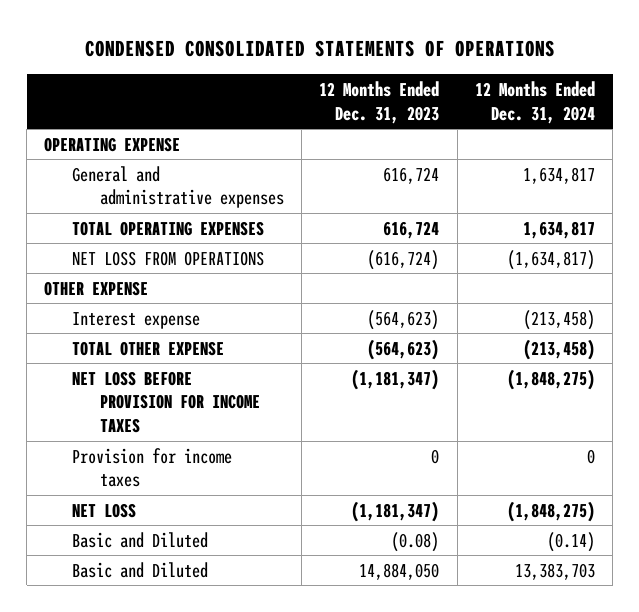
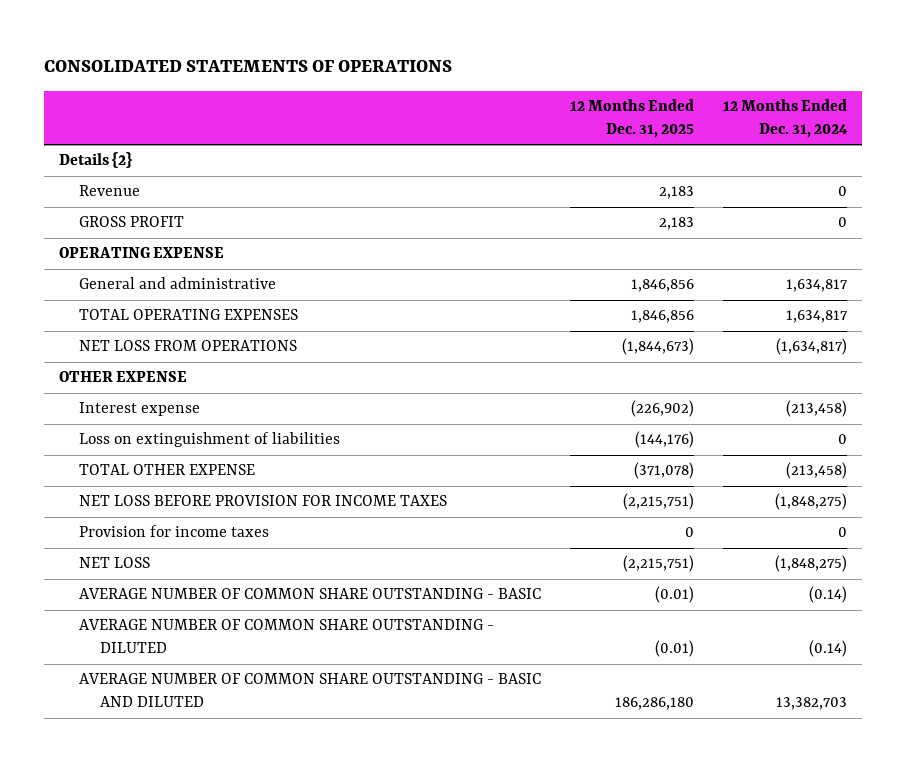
- CONDENSED CONSOLIDATED STATEMENTS OF OPERATIONS
+ CONSOLIDATED STATEMENTS OF OPERATIONS
- | 12 Months Ended Dec. 31, 2023 | 12 Months Ended Dec. 31, 2024
+ | 12 Months Ended Dec. 31, 2025 | 12 Months Ended Dec. 31, 2024
+ Details {2}
+ Revenue | 2,183 | 0
+ GROSS PROFIT | 2,183 | 0
- General and administrative expenses | 616,724 | 1,634,817
+ General and administrative | 1,846,856 | 1,634,817
+ Loss on extinguishment of liabilities | (144,176) | 0
- Basic and Diluted | (0.08) | (0.14)
- Basic and Diluted | 14,884,050 | 13,383,703
+ AVERAGE NUMBER OF COMMON SHARE OUTSTANDING - BASIC | (0.01) | (0.14)
+ AVERAGE NUMBER OF COMMON SHARE OUTSTANDING - DILUTED | (0.01) | (0.14)
+ AVERAGE NUMBER OF COMMON SHARE OUTSTANDING - BASIC AND DILUTED | 186,286,180 | 13,382,703

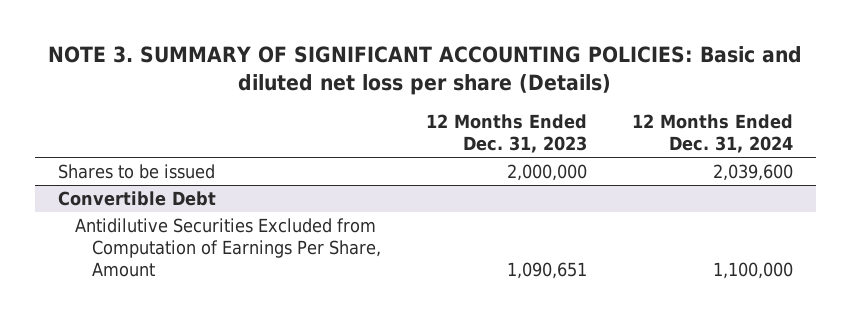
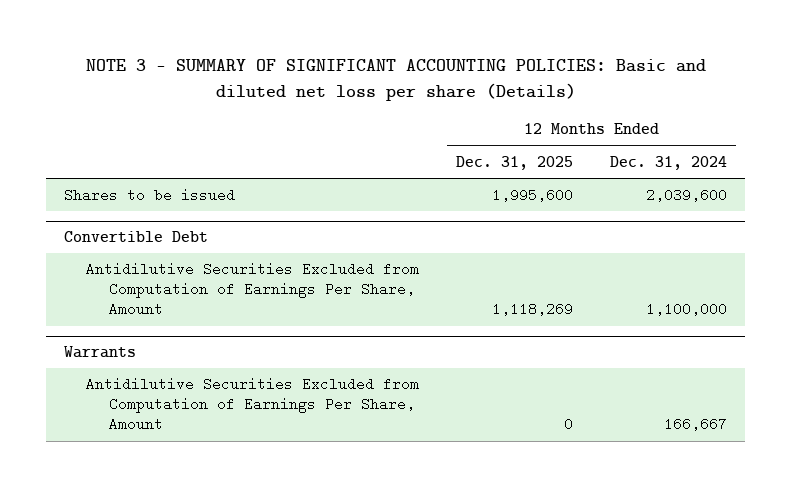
- NOTE 3. SUMMARY OF SIGNIFICANT ACCOUNTING POLICIES: Basic and diluted net loss per share (Details)
+ NOTE 3 - SUMMARY OF SIGNIFICANT ACCOUNTING POLICIES: Basic and diluted net loss per share (Details)
- | 12 Months Ended Dec. 31, 2023 | 12 Months Ended Dec. 31, 2024
+ | 12 Months Ended Dec. 31, 2025 | 12 Months Ended Dec. 31, 2024
+ Warrants
+ Antidilutive Securities Excluded from Computation of Earnings Per Share, Amount | 0 | 166,667

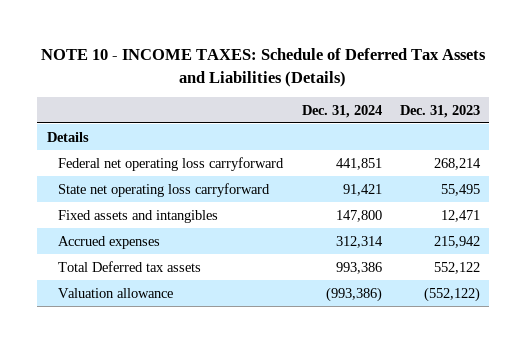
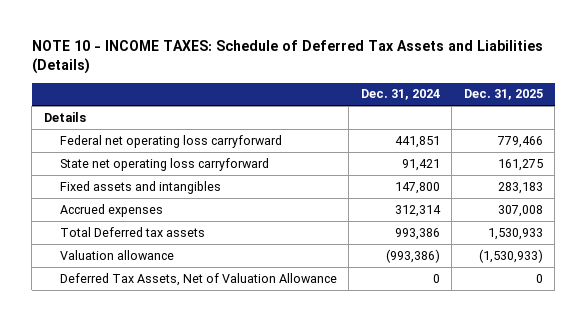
- | Dec. 31, 2024 | Dec. 31, 2023
+ | Dec. 31, 2024 | Dec. 31, 2025
+ Deferred Tax Assets, Net of Valuation Allowance | 0 | 0

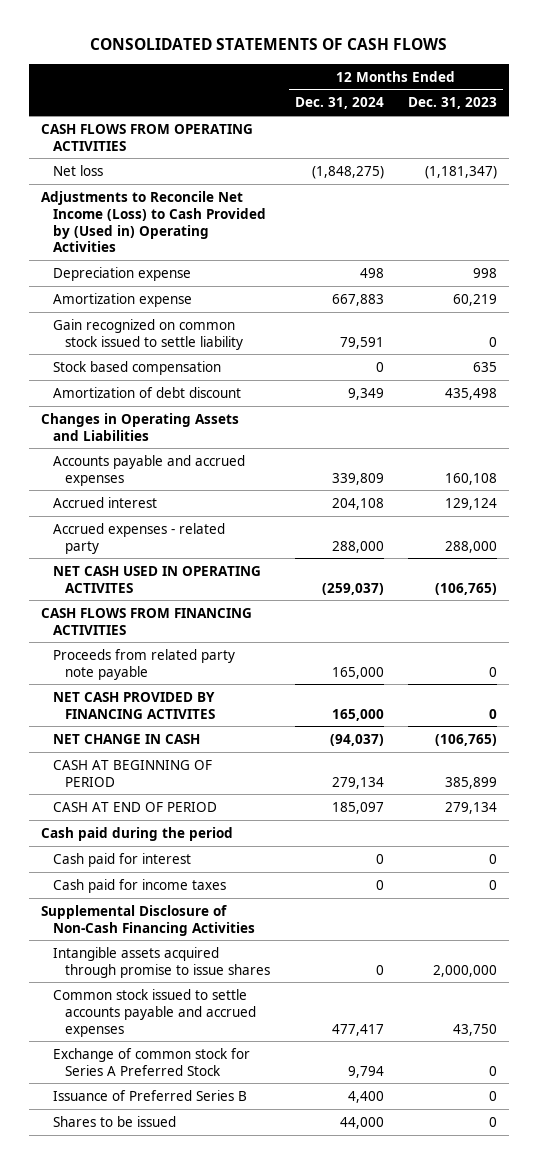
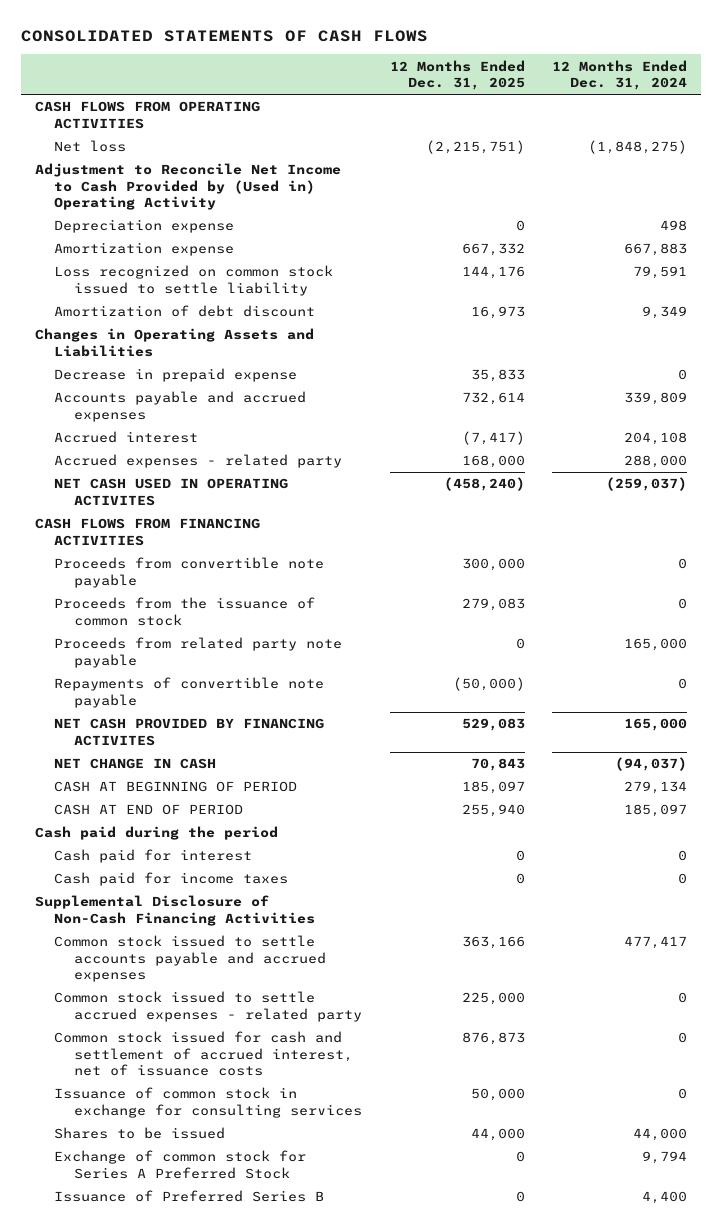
- | 12 Months Ended Dec. 31, 2024 | 12 Months Ended Dec. 31, 2023
+ | 12 Months Ended Dec. 31, 2025 | 12 Months Ended Dec. 31, 2024
- Adjustments to Reconcile Net Income (Loss) to Cash Provided by (Used in) Operating Activities
+ Adjustment to Reconcile Net Income to Cash Provided by (Used in) Operating Activity
- Gain recognized on common stock issued to settle liability | 79,591 | 0
- Stock based compensation | 0 | 635
+ Loss recognized on common stock issued to settle liability | 144,176 | 79,591
+ Decrease in prepaid expense | 35,833 | 0
+ Proceeds from convertible note payable | 300,000 | 0
+ Proceeds from the issuance of common stock | 279,083 | 0
+ Repayments of convertible note payable | (50,000) | 0
- Intangible assets acquired through promise to issue shares | 0 | 2,000,000
+ Common stock issued to settle accrued expenses - related party | 225,000 | 0
+ Common stock issued for cash and settlement of accrued interest, net of issuance costs | 876,873 | 0
+ Issuance of common stock in exchange for consulting services | 50,000 | 0
moved up: Shares to be issued | 44,000 | 44,000

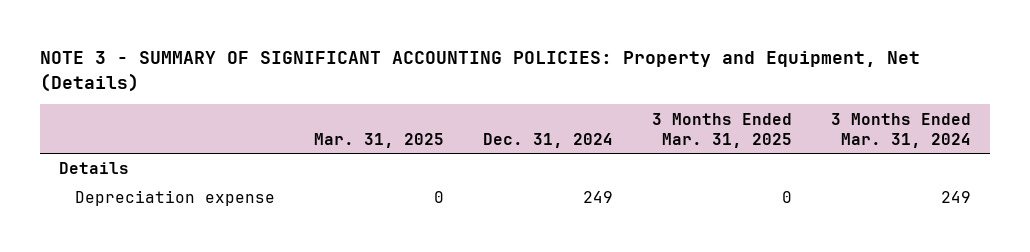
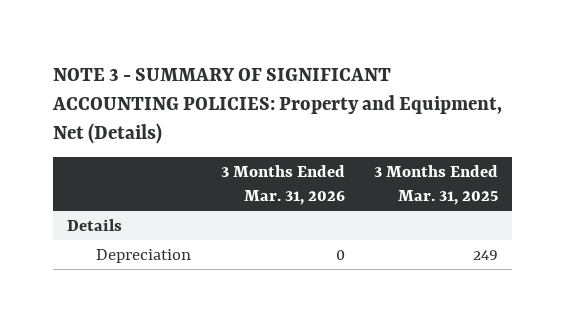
- | Mar. 31, 2025 | Dec. 31, 2024 | 3 Months Ended Mar. 31, 2025 | 3 Months Ended Mar. 31, 2024
+ | 3 Months Ended Mar. 31, 2026 | 3 Months Ended Mar. 31, 2025
- Depreciation expense | 0 | 249 | 0 | 249
+ Depreciation | 0 | 249

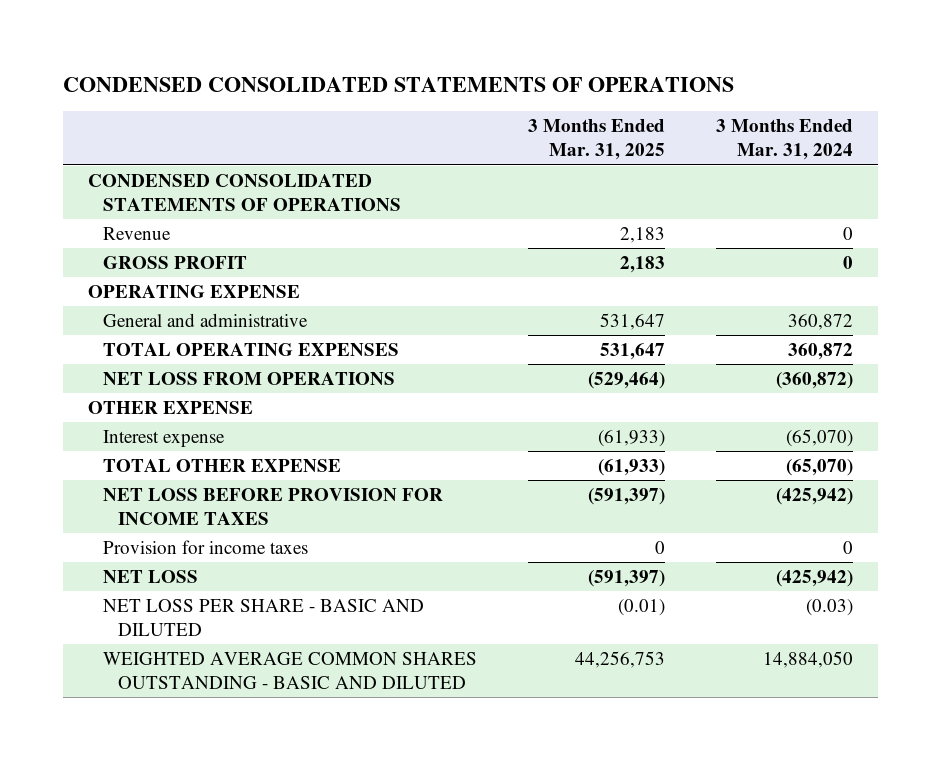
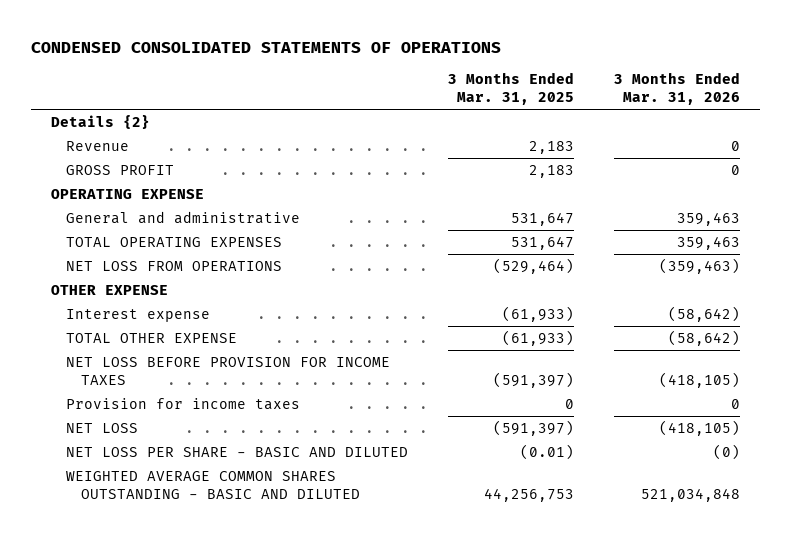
- | 3 Months Ended Mar. 31, 2025 | 3 Months Ended Mar. 31, 2024
+ | 3 Months Ended Mar. 31, 2025 | 3 Months Ended Mar. 31, 2026
- CONDENSED CONSOLIDATED STATEMENTS OF OPERATIONS
+ Details {2}

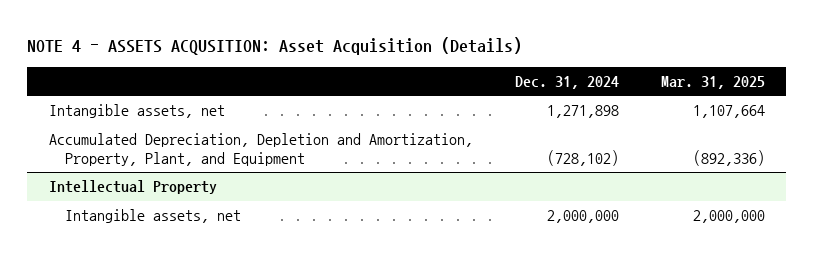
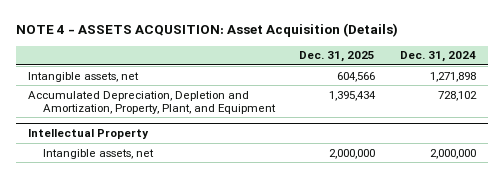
- | Dec. 31, 2024 | Mar. 31, 2025
+ | Dec. 31, 2025 | Dec. 31, 2024
- Accumulated Depreciation, Depletion and Amortization, Property, Plant, and Equipment | (728,102) | (892,336)
+ Accumulated Depreciation, Depletion and Amortization, Property, Plant, and Equipment | 1,395,434 | 728,102

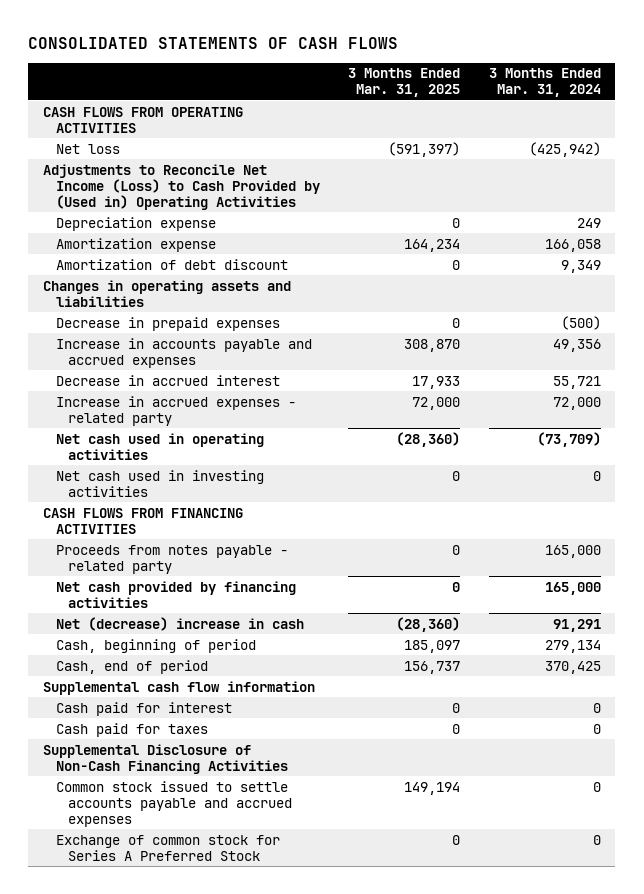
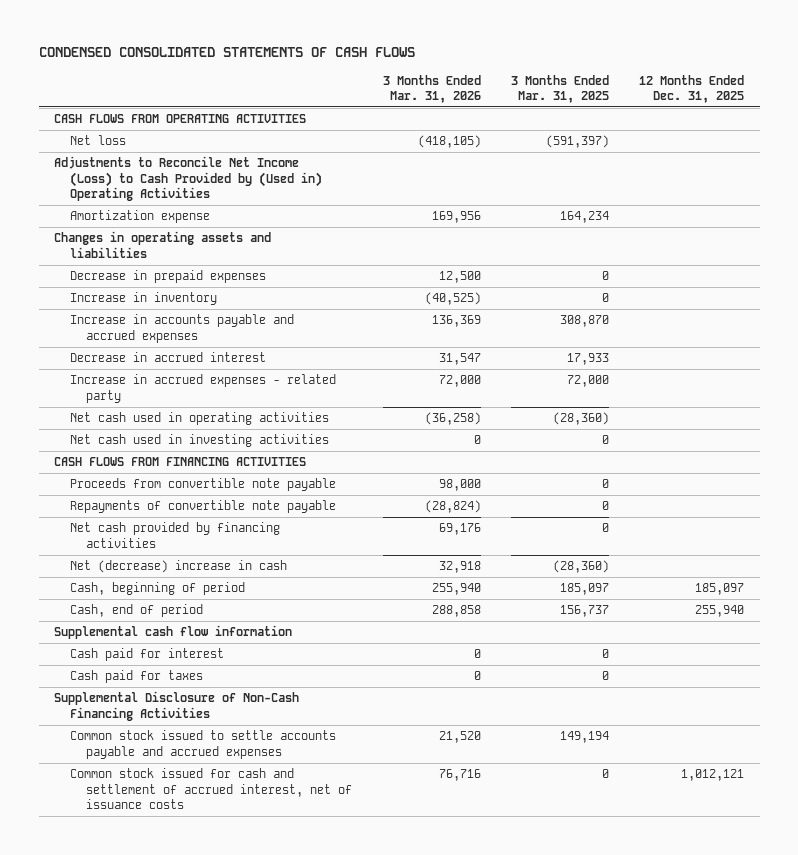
- CONSOLIDATED STATEMENTS OF CASH FLOWS
+ CONDENSED CONSOLIDATED STATEMENTS OF CASH FLOWS
- | 3 Months Ended Mar. 31, 2025 | 3 Months Ended Mar. 31, 2024
+ | 3 Months Ended Mar. 31, 2026 | 3 Months Ended Mar. 31, 2025 | 12 Months Ended Dec. 31, 2025
- Depreciation expense | 0 | 249
- Amortization of debt discount | 0 | 9,349
+ Increase in inventory | (40,525) | 0 |
- Proceeds from notes payable - related party | 0 | 165,000
+ Proceeds from convertible note payable | 98,000 | 0 |
+ Repayments of convertible note payable | (28,824) | 0 |
- Exchange of common stock for Series A Preferred Stock | 0 | 0
+ Common stock issued for cash and settlement of accrued interest, net of issuance costs | 76,716 | 0 | 1,012,121

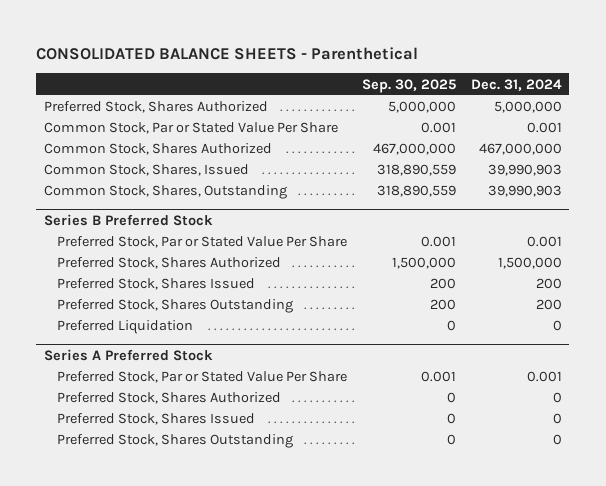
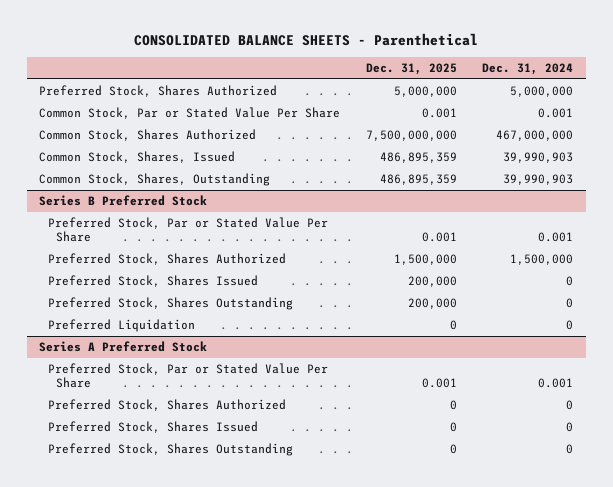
- | Sep. 30, 2025 | Dec. 31, 2024
+ | Dec. 31, 2025 | Dec. 31, 2024
@ Series B Preferred Stock
- Preferred Stock, Shares Issued | 200 | 200
- Preferred Stock, Shares Outstanding | 200 | 200
+ Preferred Stock, Shares Issued | 200,000 | 0
+ Preferred Stock, Shares Outstanding | 200,000 | 0

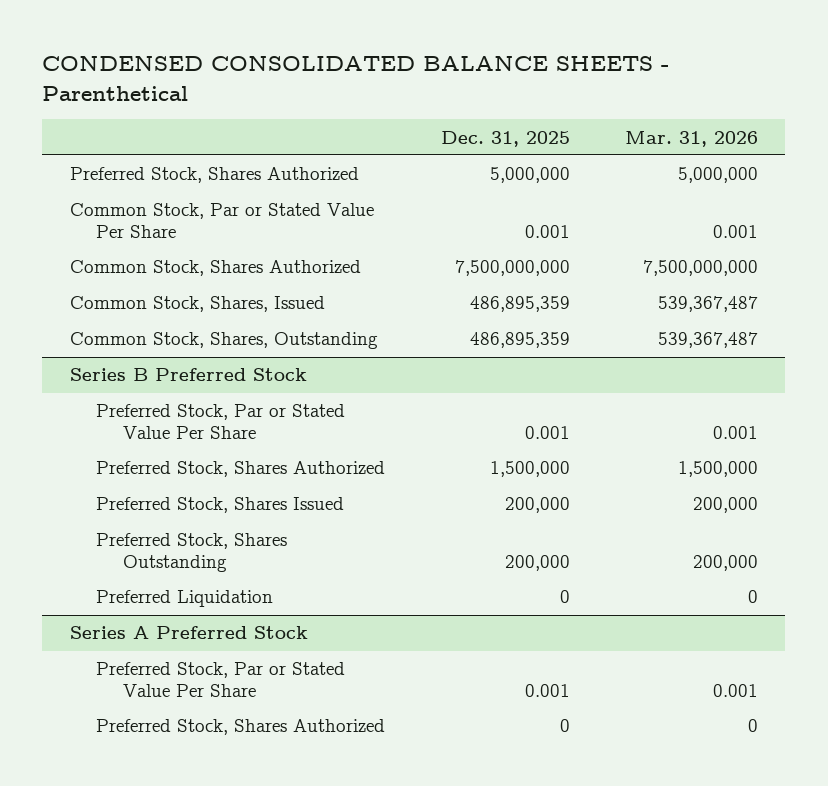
- CONSOLIDATED BALANCE SHEETS - Parenthetical
+ CONDENSED CONSOLIDATED BALANCE SHEETS - Parenthetical
- | Dec. 31, 2025 | Dec. 31, 2024
+ | Dec. 31, 2025 | Mar. 31, 2026
@ Series A Preferred Stock
- Preferred Stock, Shares Issued | 0 | 0
- Preferred Stock, Shares Outstanding | 0 | 0

